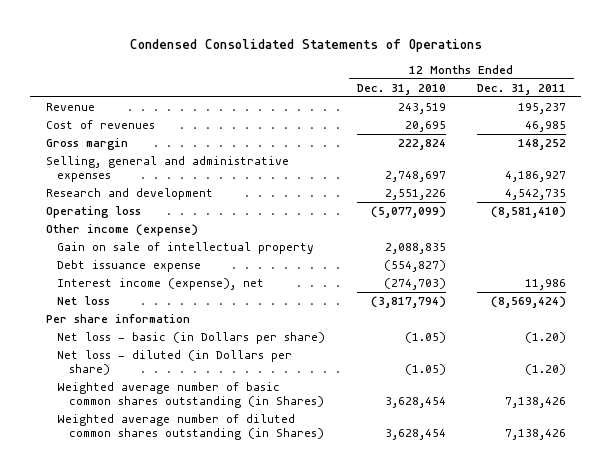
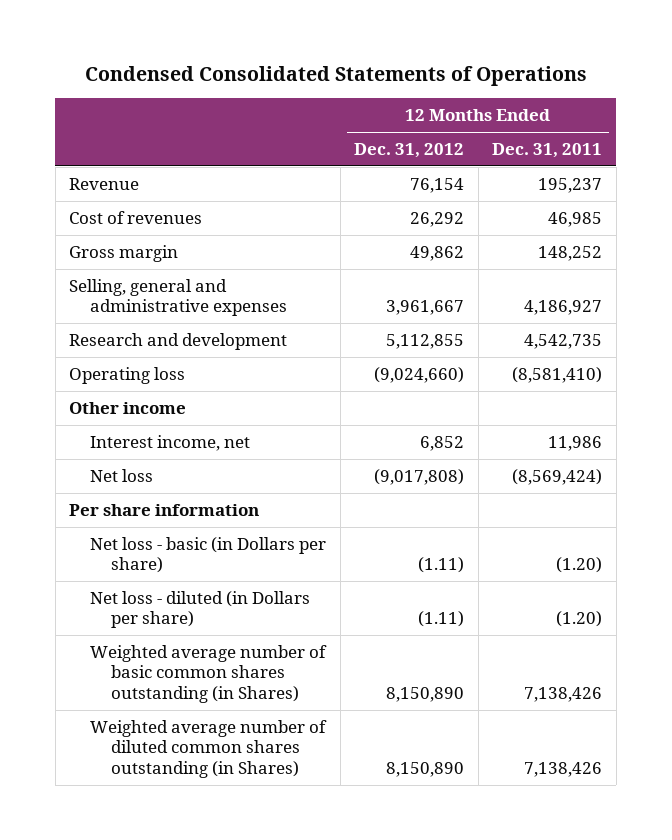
- | 12 Months Ended Dec. 31, 2010 | 12 Months Ended Dec. 31, 2011
+ | 12 Months Ended Dec. 31, 2012 | 12 Months Ended Dec. 31, 2011
- Other income (expense)
- Gain on sale of intellectual property | 2,088,835 |
- Debt issuance expense | (554,827) |
- Interest income (expense), net | (274,703) | 11,986
+ Other income
+ Interest income, net | 6,852 | 11,986

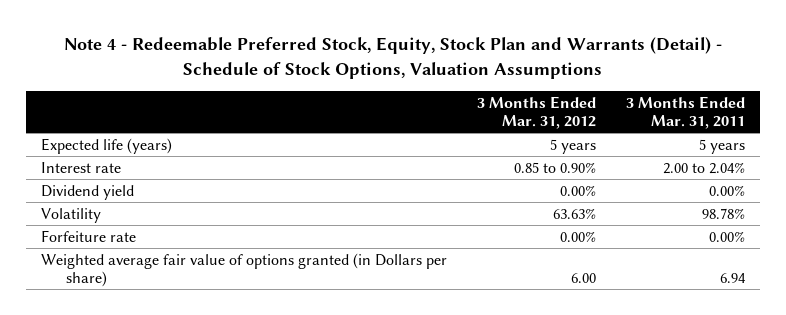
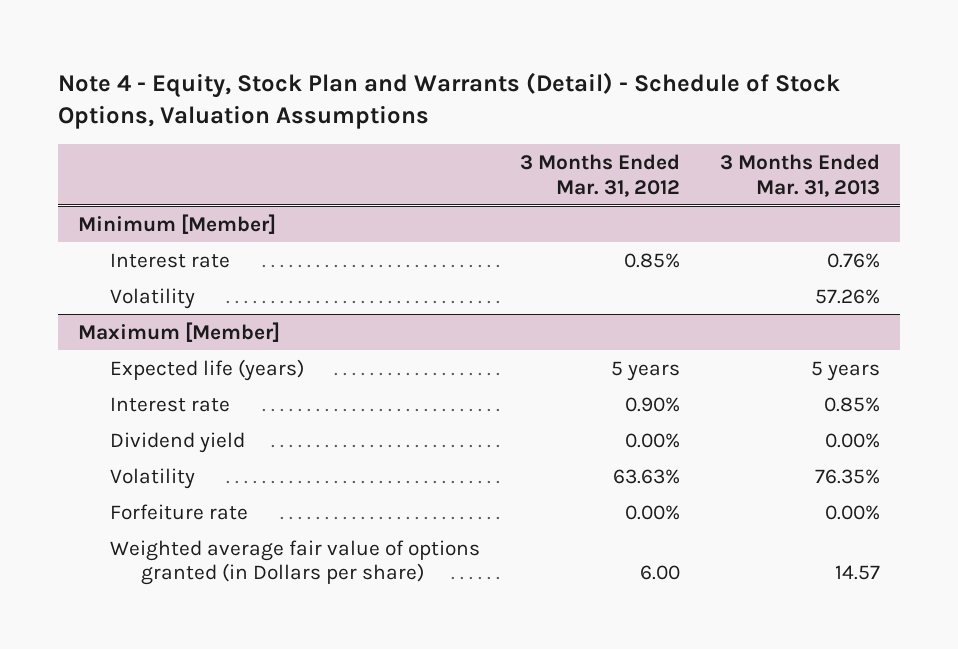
- Note 4 - Redeemable Preferred Stock, Equity, Stock Plan and Warrants (Detail) - Schedule of Stock Options, Valuation Assumptions
+ Note 4 - Equity, Stock Plan and Warrants (Detail) - Schedule of Stock Options, Valuation Assumptions
- | 3 Months Ended Mar. 31, 2012 | 3 Months Ended Mar. 31, 2011
+ | 3 Months Ended Mar. 31, 2012 | 3 Months Ended Mar. 31, 2013
+ Minimum [Member]
+ Interest rate | 0.85% | 0.76%
+ Volatility | | 57.26%
+ Maximum [Member]
- Interest rate | 0.85 to 0.90% | 2.00 to 2.04%
+ Interest rate | 0.90% | 0.85%

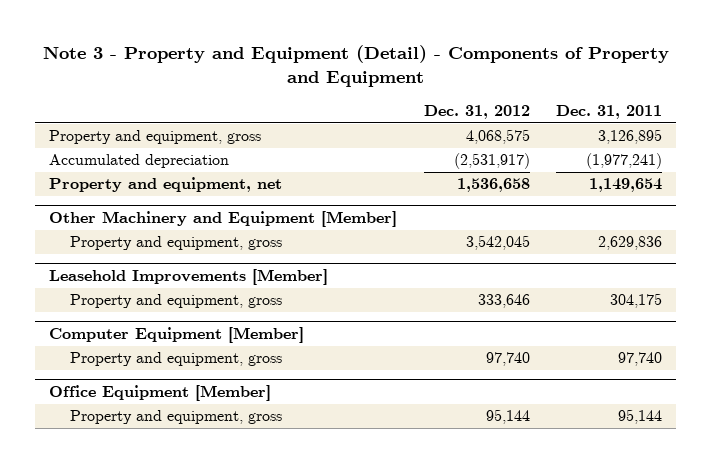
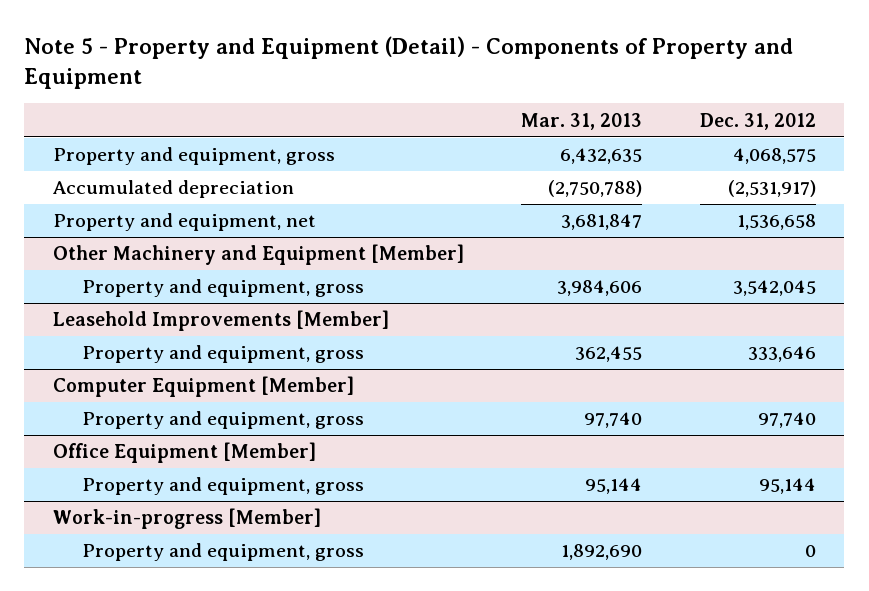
- Note 3 - Property and Equipment (Detail) - Components of Property and Equipment
+ Note 5 - Property and Equipment (Detail) - Components of Property and Equipment
- | Dec. 31, 2012 | Dec. 31, 2011
+ | Mar. 31, 2013 | Dec. 31, 2012
+ Work-in-progress [Member]
+ Property and equipment, gross | 1,892,690 | 0

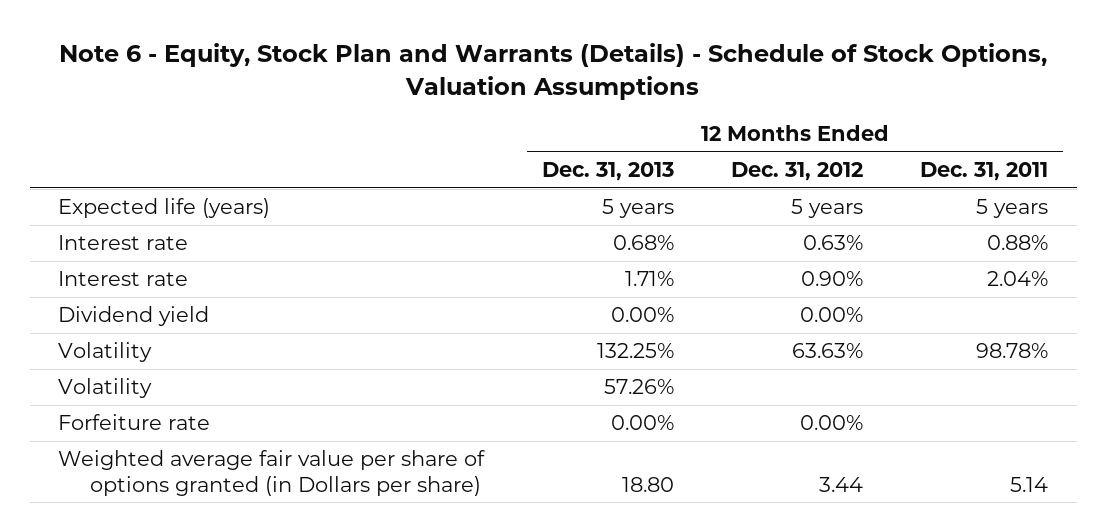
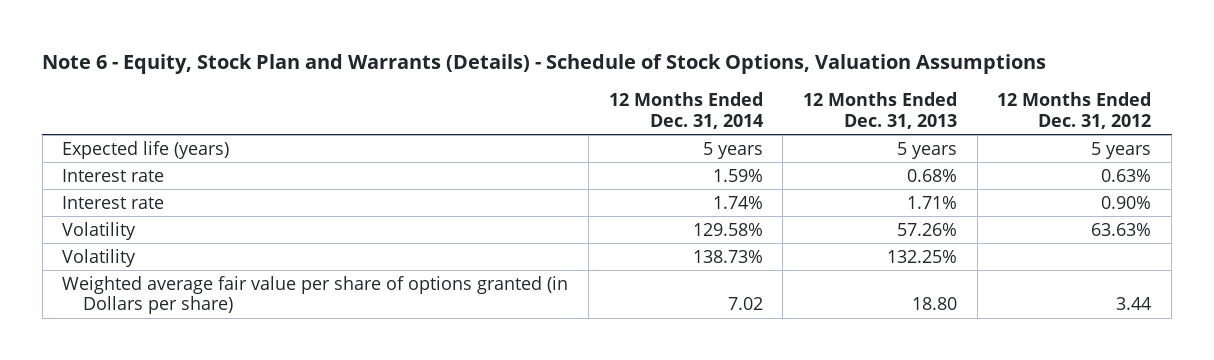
- | 12 Months Ended Dec. 31, 2013 | 12 Months Ended Dec. 31, 2012 | 12 Months Ended Dec. 31, 2011
+ | 12 Months Ended Dec. 31, 2014 | 12 Months Ended Dec. 31, 2013 | 12 Months Ended Dec. 31, 2012
- Dividend yield | 0.00% | 0.00% |
- Volatility | 132.25% | 63.63% | 98.78%
- Volatility | 57.26% | |
- Forfeiture rate | 0.00% | 0.00% |
+ Volatility | 129.58% | 57.26% | 63.63%
+ Volatility | 138.73% | 132.25% |

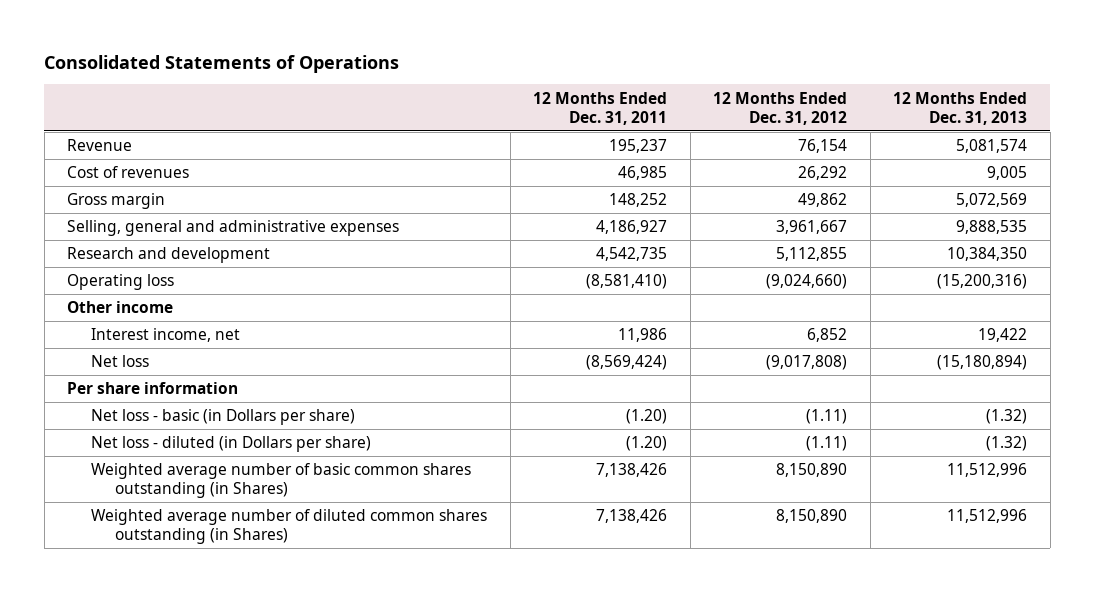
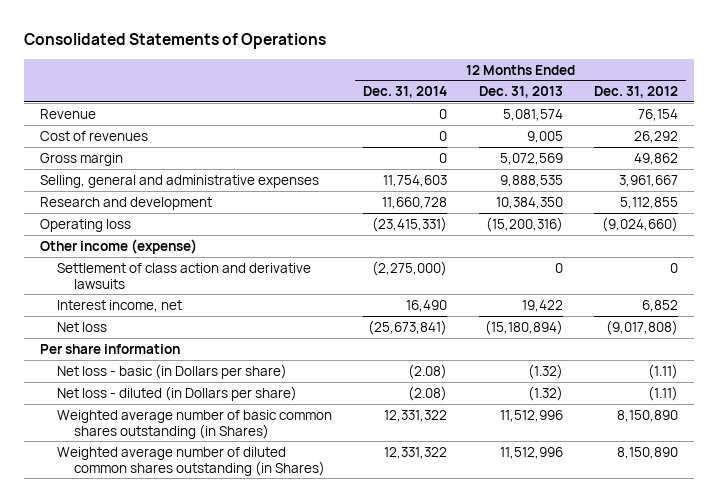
- | 12 Months Ended Dec. 31, 2011 | 12 Months Ended Dec. 31, 2012 | 12 Months Ended Dec. 31, 2013
+ | 12 Months Ended Dec. 31, 2014 | 12 Months Ended Dec. 31, 2013 | 12 Months Ended Dec. 31, 2012
- Other income
+ Other income (expense)
+ Settlement of class action and derivative lawsuits | (2,275,000) | 0 | 0

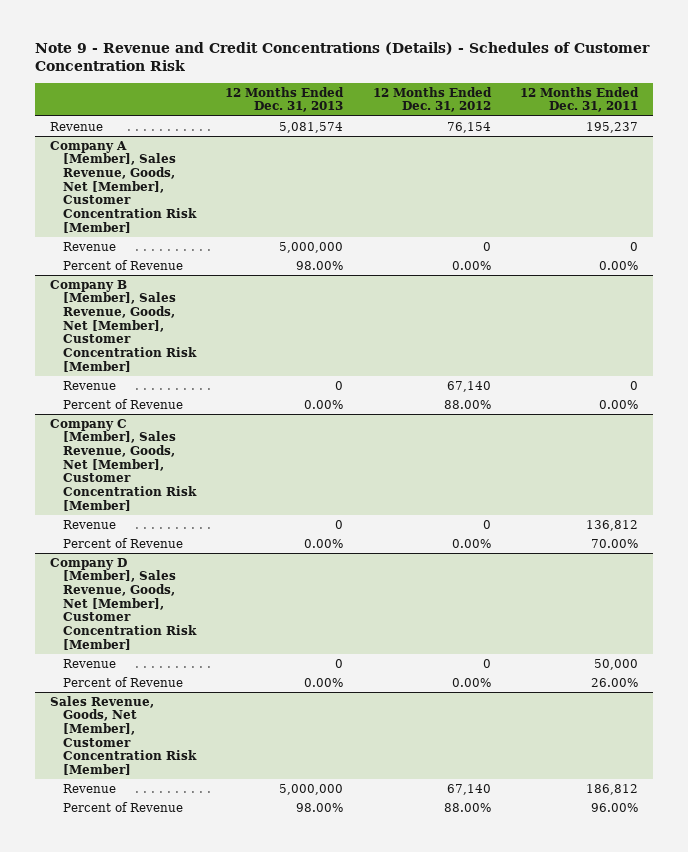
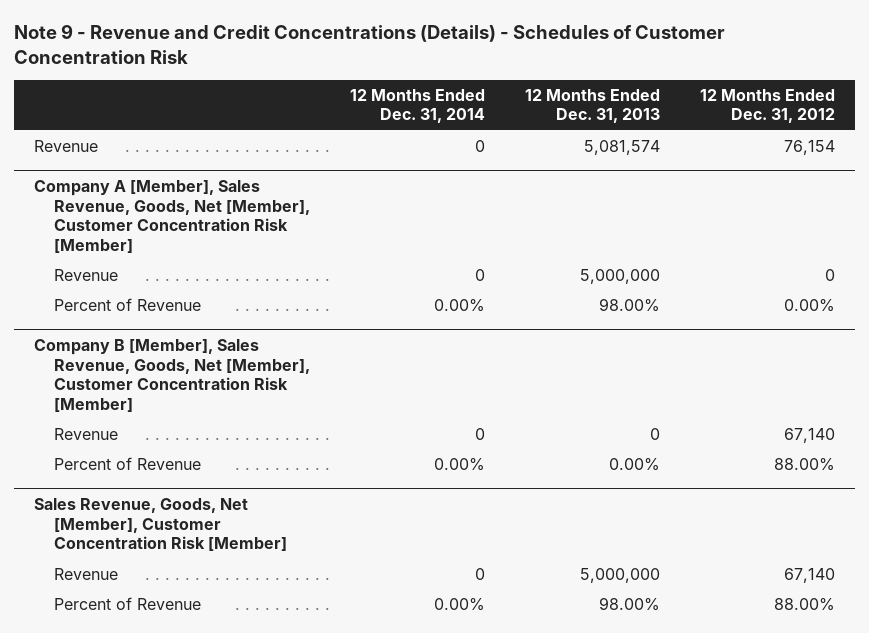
- | 12 Months Ended Dec. 31, 2013 | 12 Months Ended Dec. 31, 2012 | 12 Months Ended Dec. 31, 2011
+ | 12 Months Ended Dec. 31, 2014 | 12 Months Ended Dec. 31, 2013 | 12 Months Ended Dec. 31, 2012
- Company C [Member], Sales Revenue, Goods, Net [Member], Customer Concentration Risk [Member]
- Revenue | 0 | 0 | 136,812
- Percent of Revenue | 0.00% | 0.00% | 70.00%
- Company D [Member], Sales Revenue, Goods, Net [Member], Customer Concentration Risk [Member]
- Revenue | 0 | 0 | 50,000
- Percent of Revenue | 0.00% | 0.00% | 26.00%

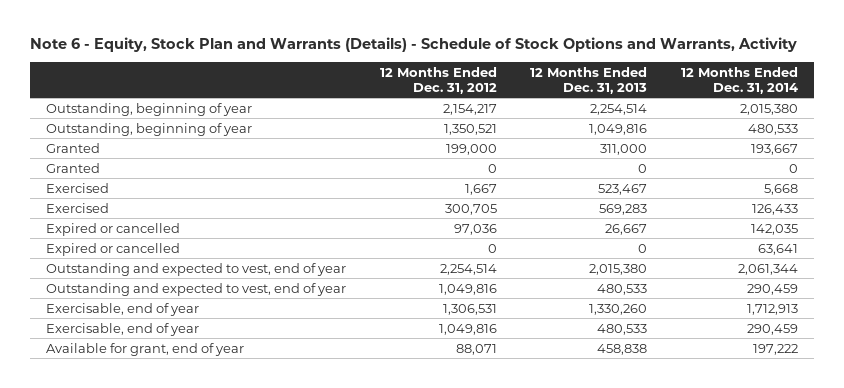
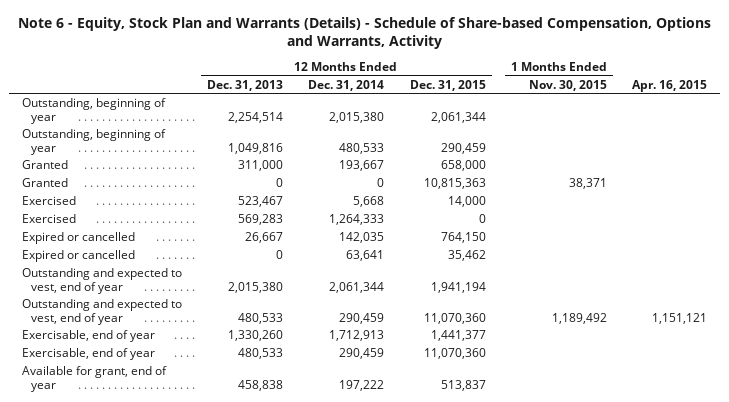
- Note 6 - Equity, Stock Plan and Warrants (Details) - Schedule of Stock Options and Warrants, Activity
+ Note 6 - Equity, Stock Plan and Warrants (Details) - Schedule of Share-based Compensation, Options and Warrants, Activity
- | 12 Months Ended Dec. 31, 2012 | 12 Months Ended Dec. 31, 2013 | 12 Months Ended Dec. 31, 2014
+ | 12 Months Ended Dec. 31, 2013 | 12 Months Ended Dec. 31, 2014 | 12 Months Ended Dec. 31, 2015 | 1 Months Ended Nov. 30, 2015 | Apr. 16, 2015
- Exercised | 300,705 | 569,283 | 126,433
+ Exercised | 569,283 | 1,264,333 | 0 | |

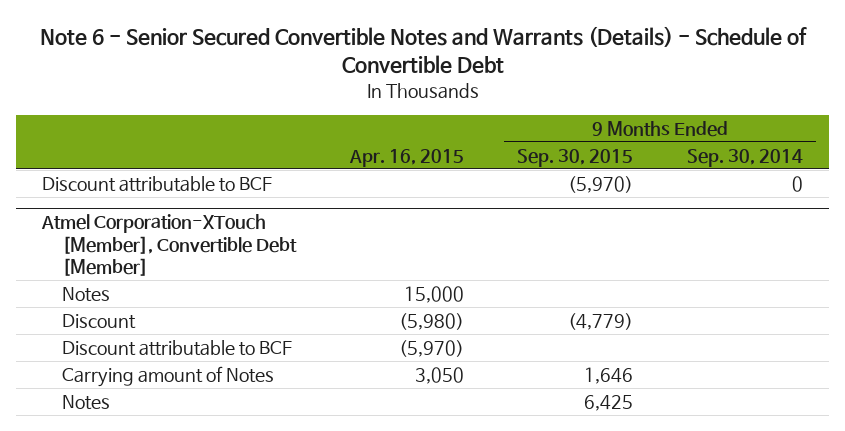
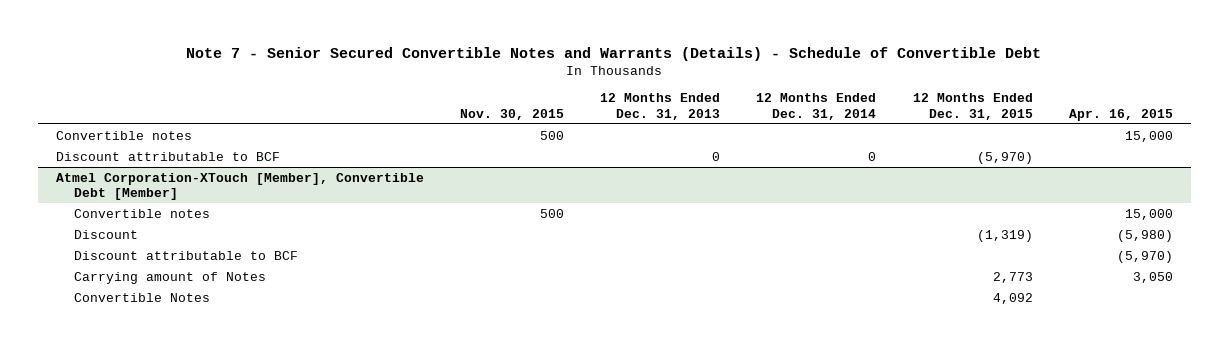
- Note 6 - Senior Secured Convertible Notes and Warrants (Details) - Schedule of Convertible Debt
+ Note 7 - Senior Secured Convertible Notes and Warrants (Details) - Schedule of Convertible Debt
- | Apr. 16, 2015 | 9 Months Ended Sep. 30, 2015 | 9 Months Ended Sep. 30, 2014
+ | Nov. 30, 2015 | 12 Months Ended Dec. 31, 2013 | 12 Months Ended Dec. 31, 2014 | 12 Months Ended Dec. 31, 2015 | Apr. 16, 2015
+ Convertible notes | 500 | | | | 15,000
@ Atmel Corporation-XTouch [Member], Convertible Debt [Member]
- Notes | 15,000 | |
+ Convertible notes | 500 | | | | 15,000
- Notes | | 6,425 |
+ Convertible Notes | | | | 4,092 |

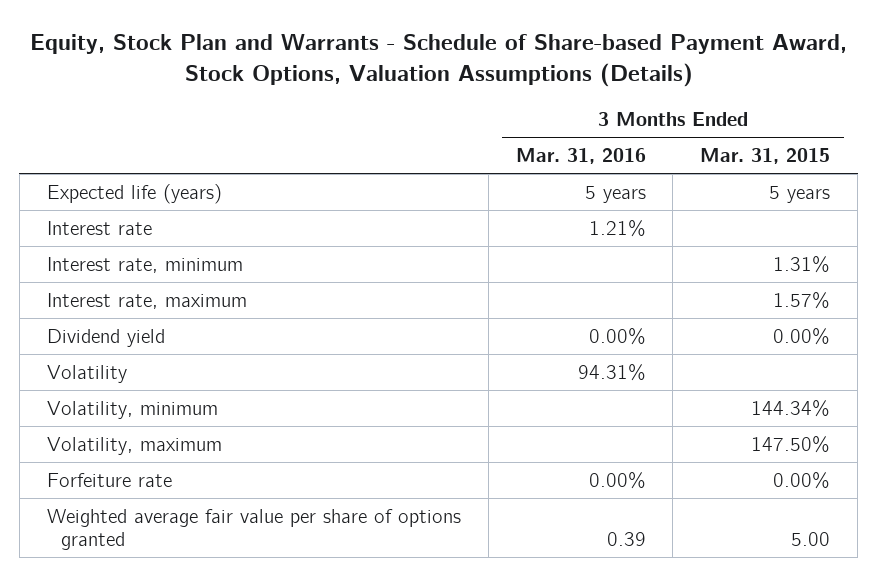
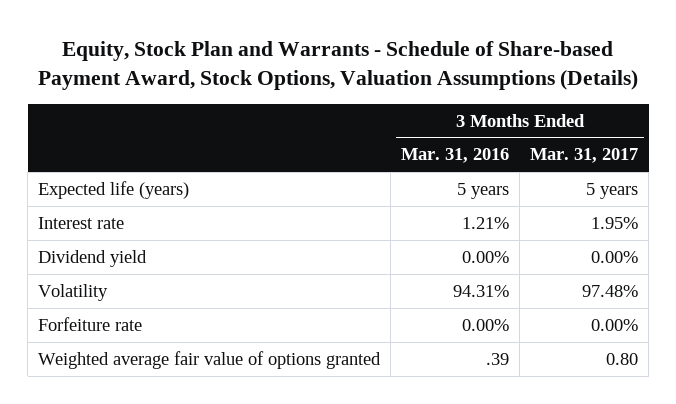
- | 3 Months Ended Mar. 31, 2016 | 3 Months Ended Mar. 31, 2015
+ | 3 Months Ended Mar. 31, 2016 | 3 Months Ended Mar. 31, 2017
- Interest rate, minimum | | 1.31%
- Interest rate, maximum | | 1.57%
- Volatility, minimum | | 144.34%
- Volatility, maximum | | 147.50%
- Weighted average fair value per share of options granted | 0.39 | 5.00
+ Weighted average fair value of options granted | .39 | 0.80

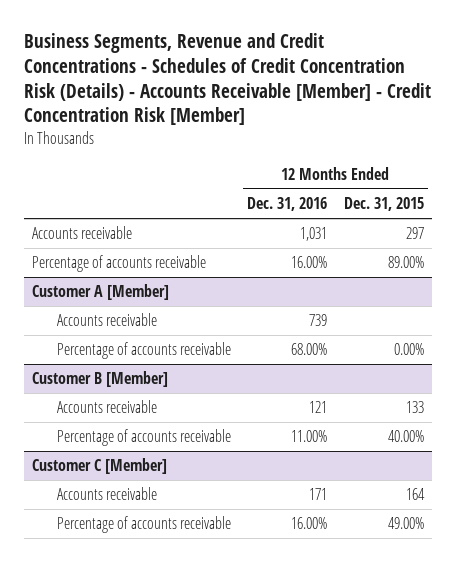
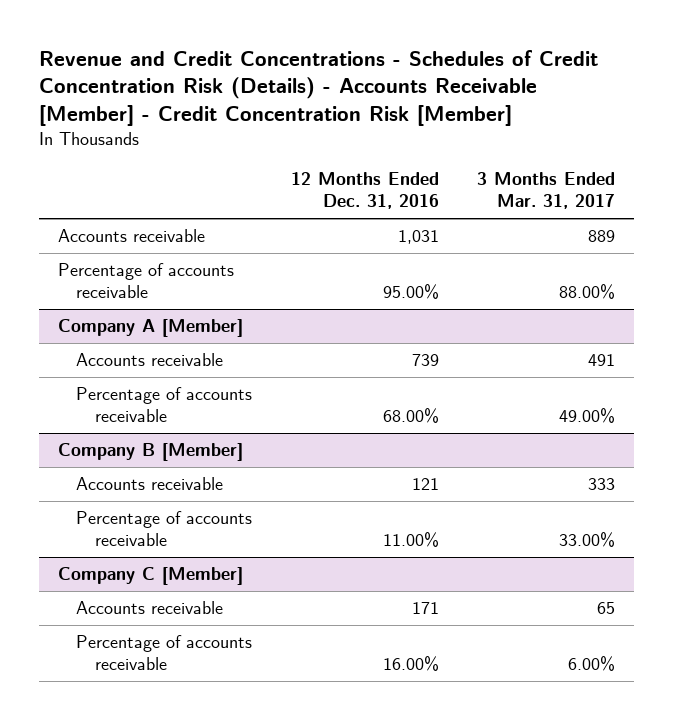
- Business Segments, Revenue and Credit Concentrations - Schedules of Credit Concentration Risk (Details) - Accounts Receivable [Member] - Credit Concentration Risk [Member]
+ Revenue and Credit Concentrations - Schedules of Credit Concentration Risk (Details) - Accounts Receivable [Member] - Credit Concentration Risk [Member]
- | 12 Months Ended Dec. 31, 2016 | 12 Months Ended Dec. 31, 2015
+ | 12 Months Ended Dec. 31, 2016 | 3 Months Ended Mar. 31, 2017
- Percentage of accounts receivable | 16.00% | 89.00%
- Customer A [Member]
+ Percentage of accounts receivable | 95.00% | 88.00%
+ Company A [Member]
- Customer B [Member]
+ Company B [Member]
- Customer C [Member]
+ Company C [Member]

